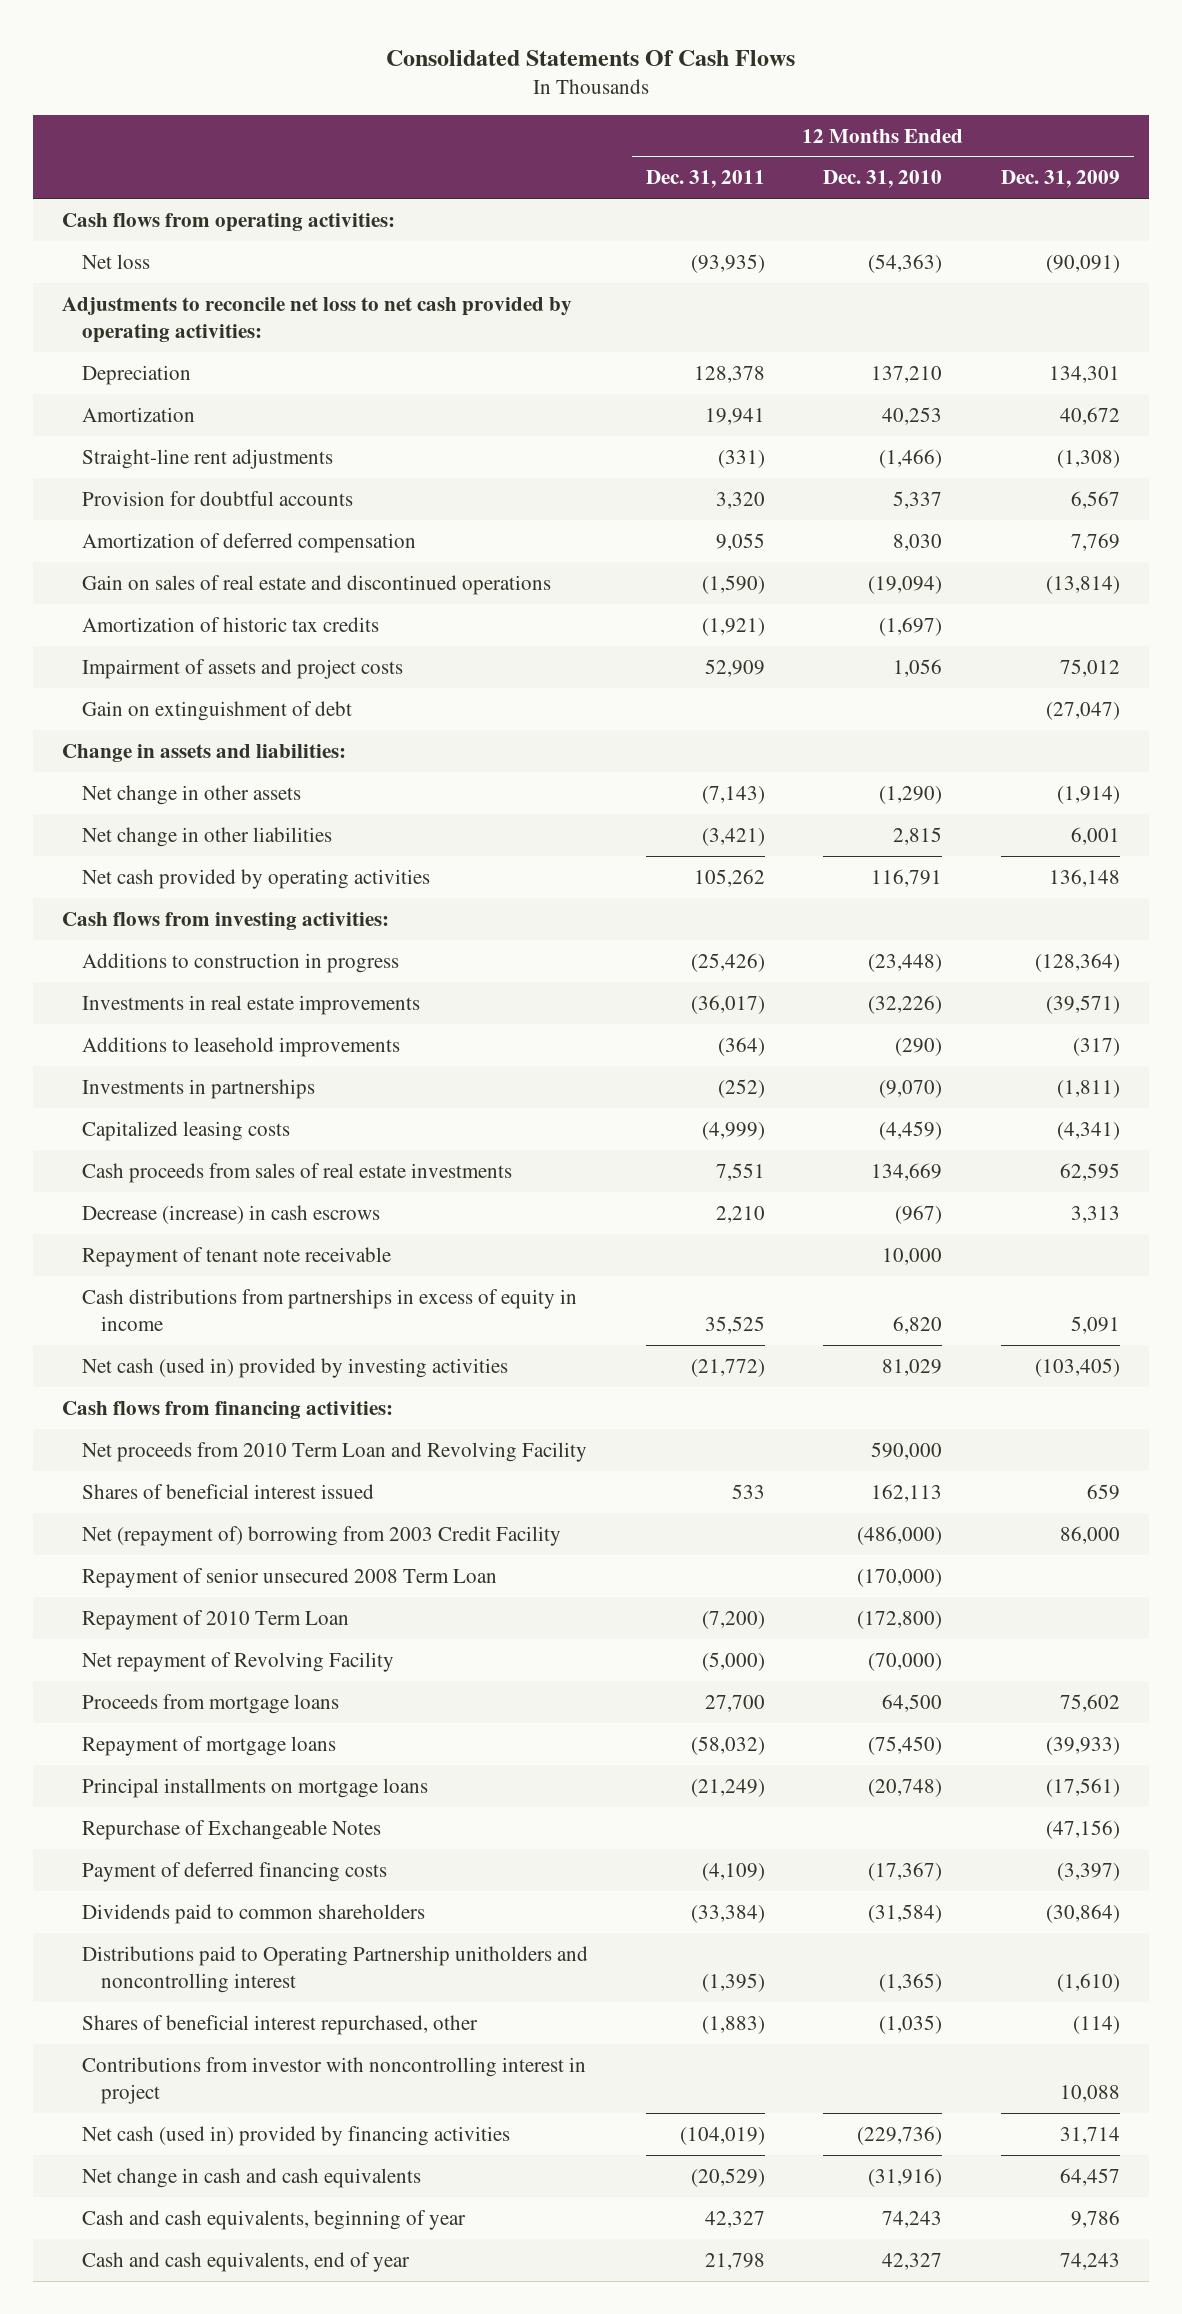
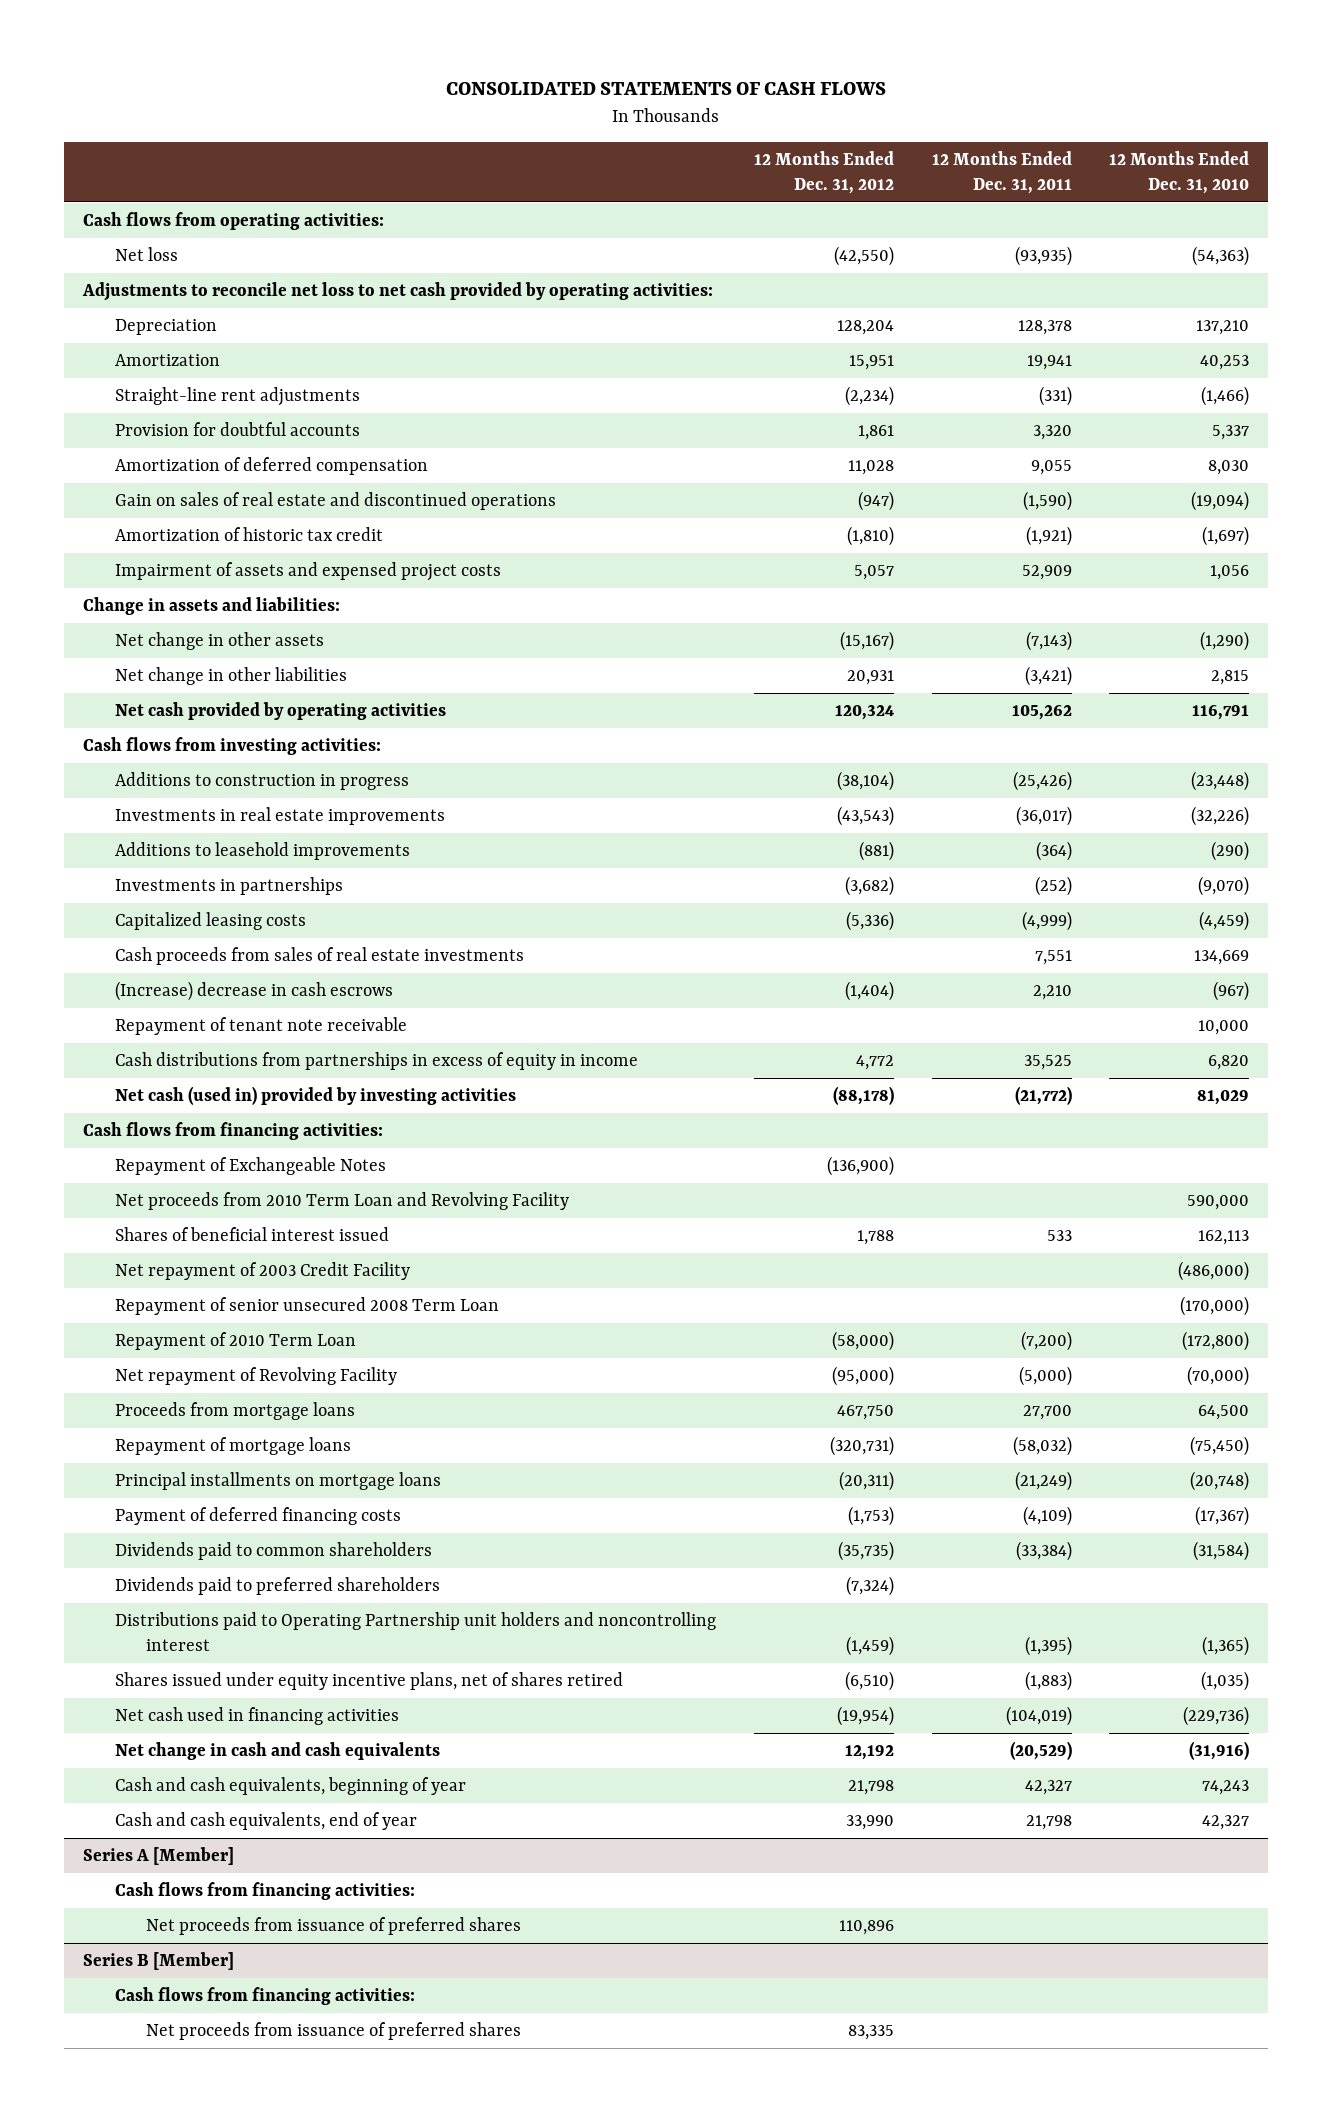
- Consolidated Statements Of Cash Flows
+ CONSOLIDATED STATEMENTS OF CASH FLOWS
- | 12 Months Ended Dec. 31, 2011 | 12 Months Ended Dec. 31, 2010 | 12 Months Ended Dec. 31, 2009
+ | 12 Months Ended Dec. 31, 2012 | 12 Months Ended Dec. 31, 2011 | 12 Months Ended Dec. 31, 2010
- Amortization of historic tax credits | (1,921) | (1,697) |
- Impairment of assets and project costs | 52,909 | 1,056 | 75,012
- Gain on extinguishment of debt | | | (27,047)
+ Amortization of historic tax credit | (1,810) | (1,921) | (1,697)
+ Impairment of assets and expensed project costs | 5,057 | 52,909 | 1,056
- Decrease (increase) in cash escrows | 2,210 | (967) | 3,313
+ (Increase) decrease in cash escrows | (1,404) | 2,210 | (967)
+ Repayment of Exchangeable Notes | (136,900) | |
- Net (repayment of) borrowing from 2003 Credit Facility | | (486,000) | 86,000
+ Net repayment of 2003 Credit Facility | | | (486,000)
- Repurchase of Exchangeable Notes | | | (47,156)
- Distributions paid to Operating Partnership unitholders and noncontrolling interest | (1,395) | (1,365) | (1,610)
- Shares of beneficial interest repurchased, other | (1,883) | (1,035) | (114)
- Contributions from investor with noncontrolling interest in project | | | 10,088
- Net cash (used in) provided by financing activities | (104,019) | (229,736) | 31,714
+ Dividends paid to preferred shareholders | (7,324) | |
+ Distributions paid to Operating Partnership unit holders and noncontrolling interest | (1,459) | (1,395) | (1,365)
+ Shares issued under equity incentive plans, net of shares retired | (6,510) | (1,883) | (1,035)
+ Net cash used in financing activities | (19,954) | (104,019) | (229,736)
+ Series A [Member]
+ Cash flows from financing activities:
+ Net proceeds from issuance of preferred shares | 110,896 | |
+ Series B [Member]
+ Cash flows from financing activities:
+ Net proceeds from issuance of preferred shares | 83,335 | |

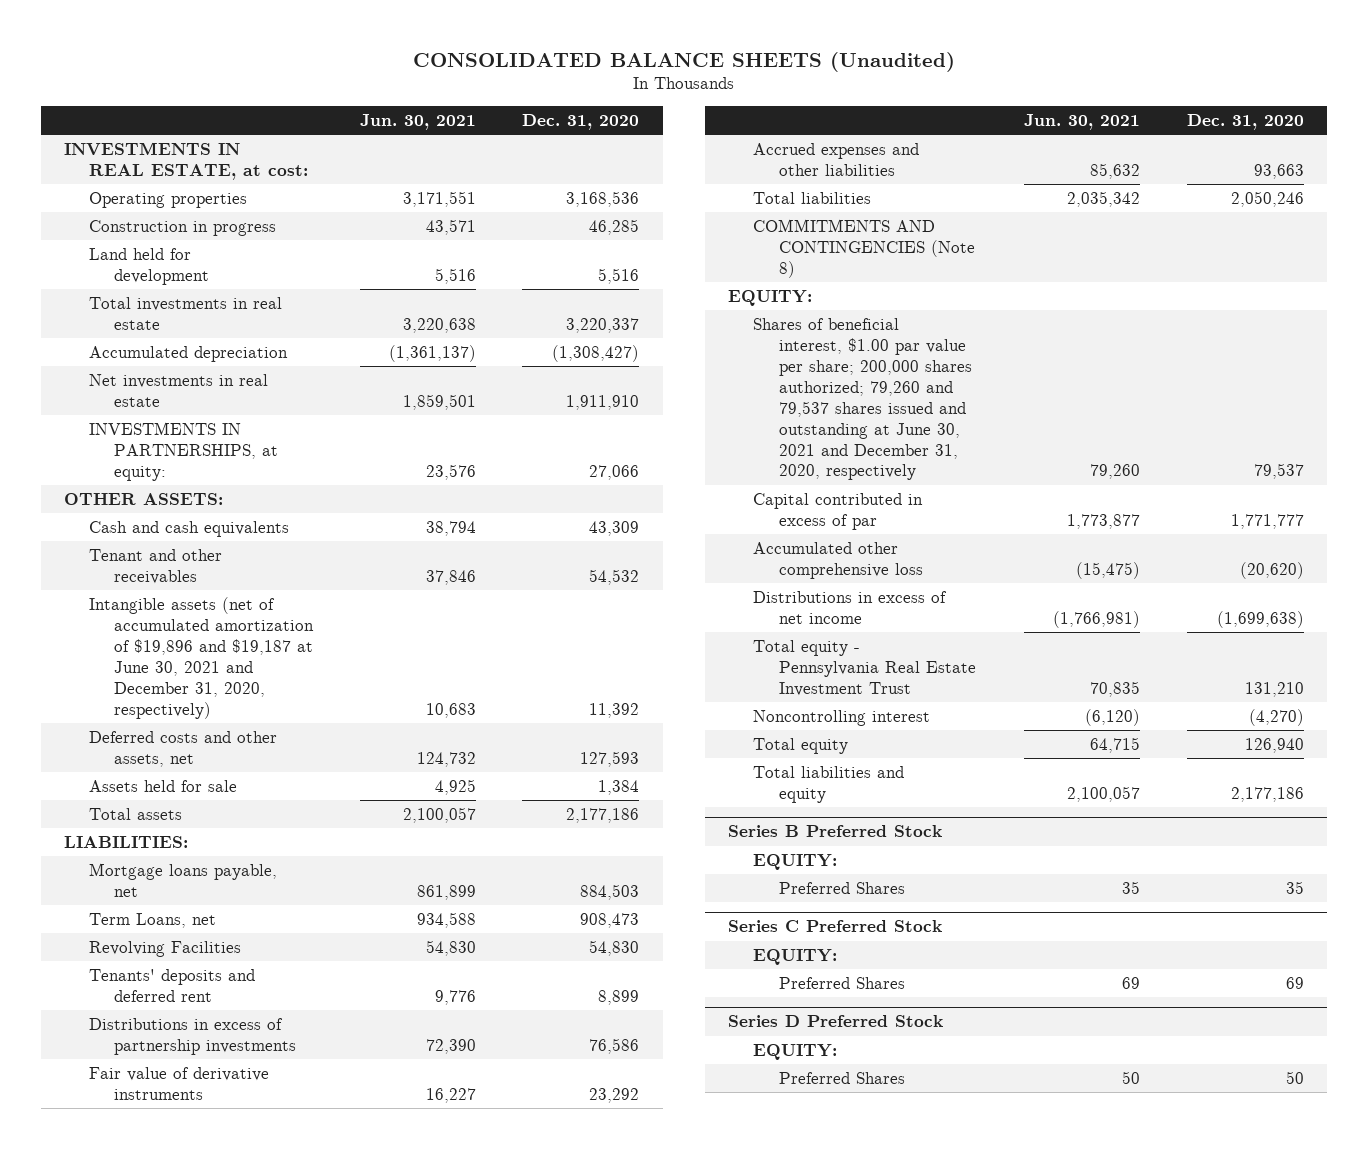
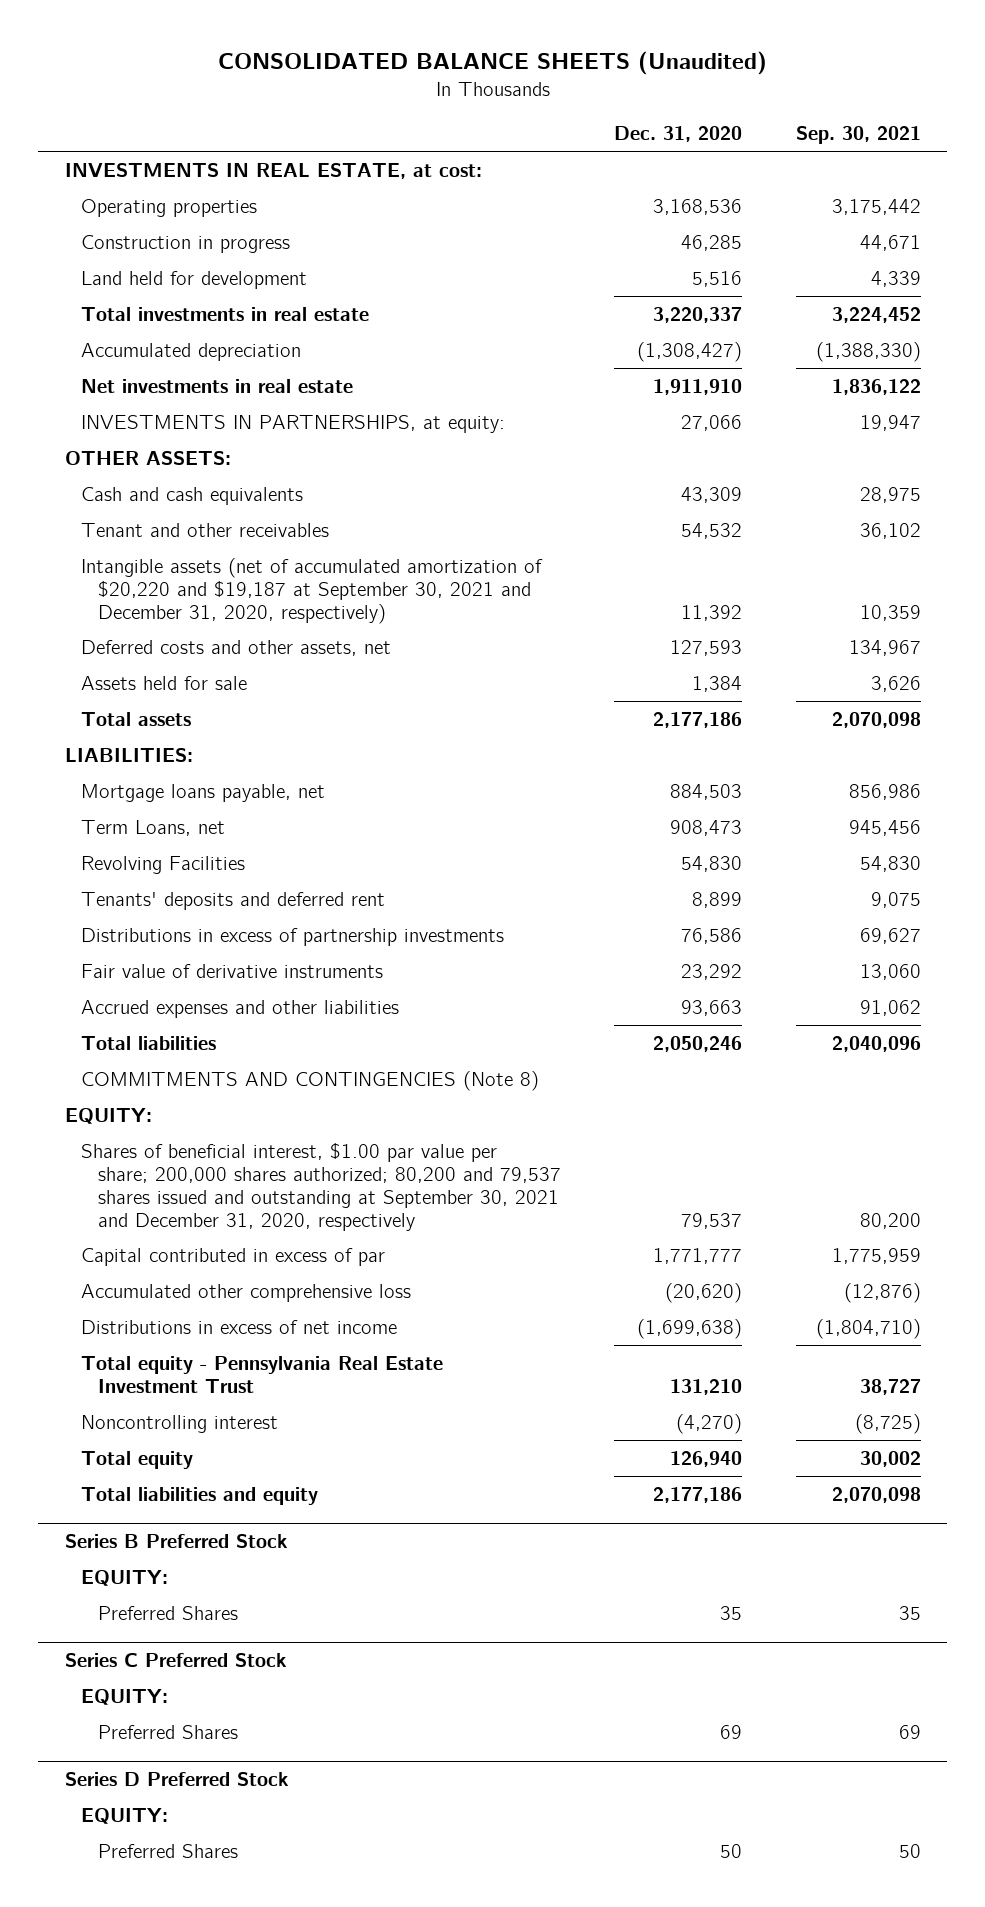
- | Jun. 30, 2021 | Dec. 31, 2020
+ | Dec. 31, 2020 | Sep. 30, 2021
- Intangible assets (net of accumulated amortization of $19,896 and $19,187 at June 30, 2021 and December 31, 2020, respectively) | 10,683 | 11,392
+ Intangible assets (net of accumulated amortization of $20,220 and $19,187 at September 30, 2021 and December 31, 2020, respectively) | 11,392 | 10,359
- Shares of beneficial interest, $1.00 par value per share; 200,000 shares authorized; 79,260 and 79,537 shares issued and outstanding at June 30, 2021 and December 31, 2020, respectively | 79,260 | 79,537
+ Shares of beneficial interest, $1.00 par value per share; 200,000 shares authorized; 80,200 and 79,537 shares issued and outstanding at September 30, 2021 and December 31, 2020, respectively | 79,537 | 80,200

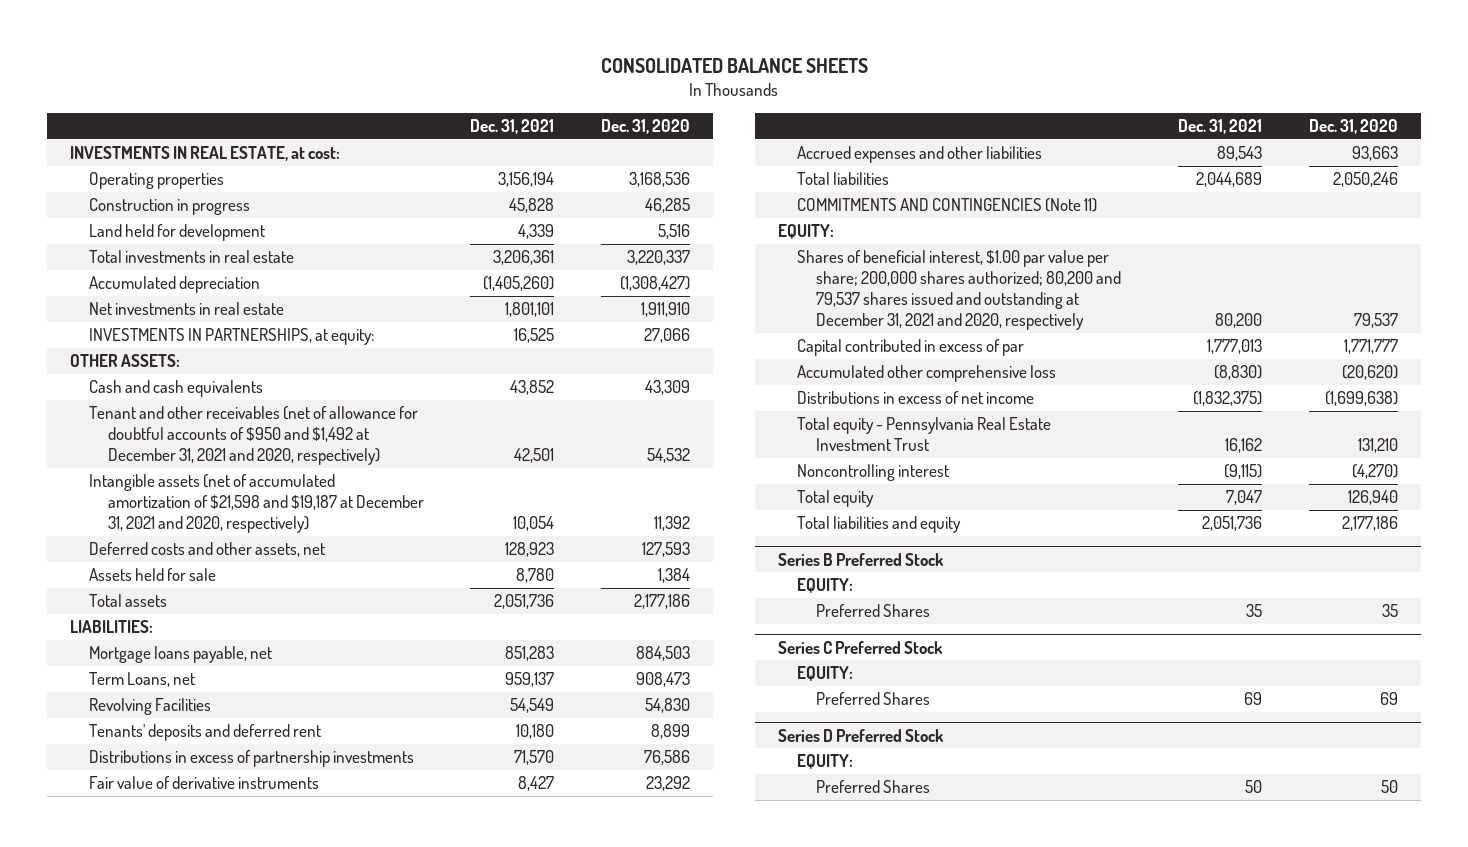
- CONSOLIDATED BALANCE SHEETS (Unaudited)
+ CONSOLIDATED BALANCE SHEETS
- | Dec. 31, 2020 | Sep. 30, 2021
+ | Dec. 31, 2021 | Dec. 31, 2020
- Tenant and other receivables | 54,532 | 36,102
- Intangible assets (net of accumulated amortization of $20,220 and $19,187 at September 30, 2021 and December 31, 2020, respectively) | 11,392 | 10,359
+ Tenant and other receivables (net of allowance for doubtful accounts of $950 and $1,492 at December 31, 2021 and 2020, respectively) | 42,501 | 54,532
+ Intangible assets (net of accumulated amortization of $21,598 and $19,187 at December 31, 2021 and 2020, respectively) | 10,054 | 11,392
- COMMITMENTS AND CONTINGENCIES (Note 8)
+ COMMITMENTS AND CONTINGENCIES (Note 11)
- Shares of beneficial interest, $1.00 par value per share; 200,000 shares authorized; 80,200 and 79,537 shares issued and outstanding at September 30, 2021 and December 31, 2020, respectively | 79,537 | 80,200
+ Shares of beneficial interest, $1.00 par value per share; 200,000 shares authorized; 80,200 and 79,537 shares issued and outstanding at December 31, 2021 and 2020, respectively | 80,200 | 79,537

